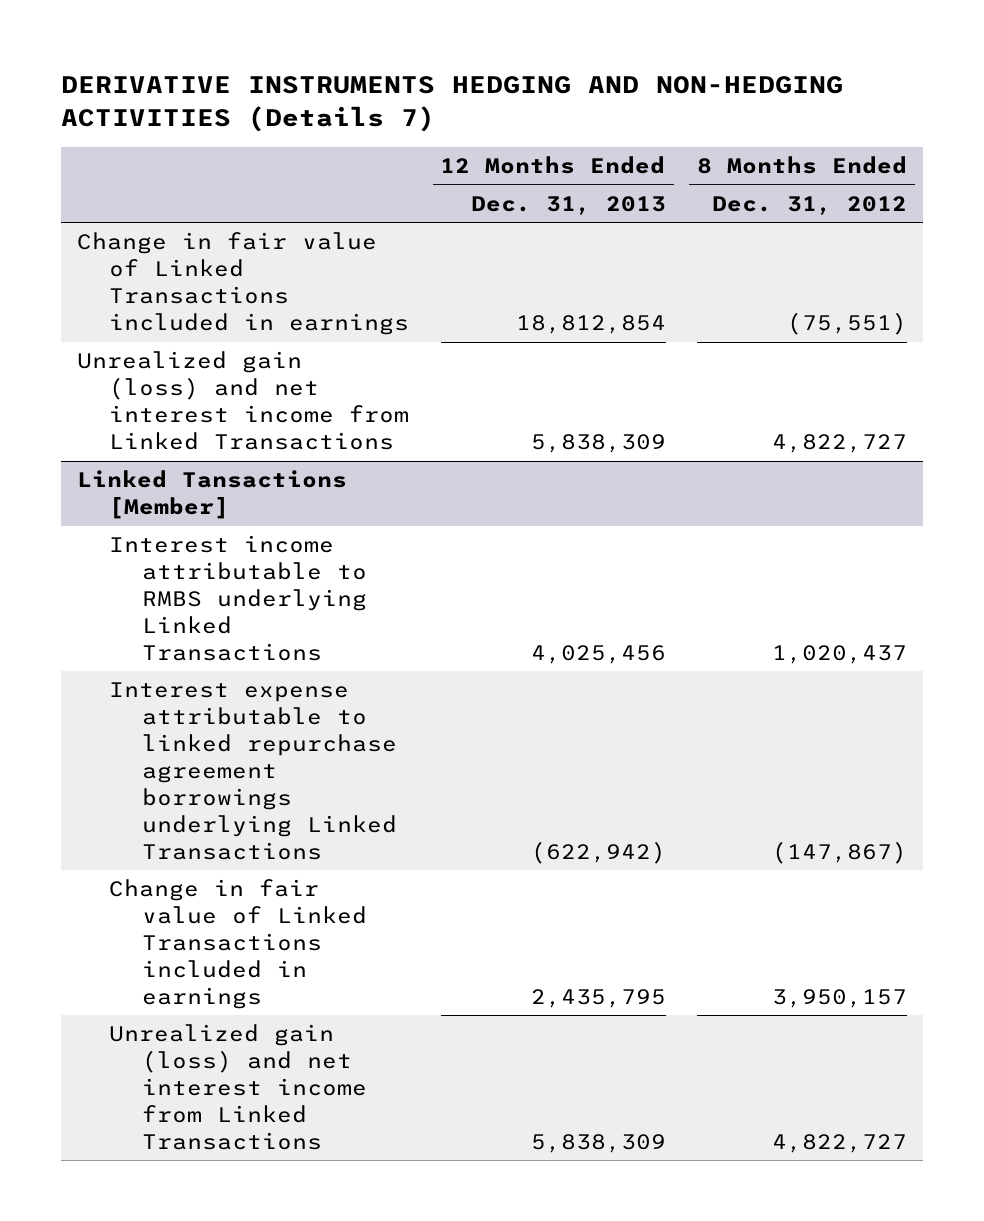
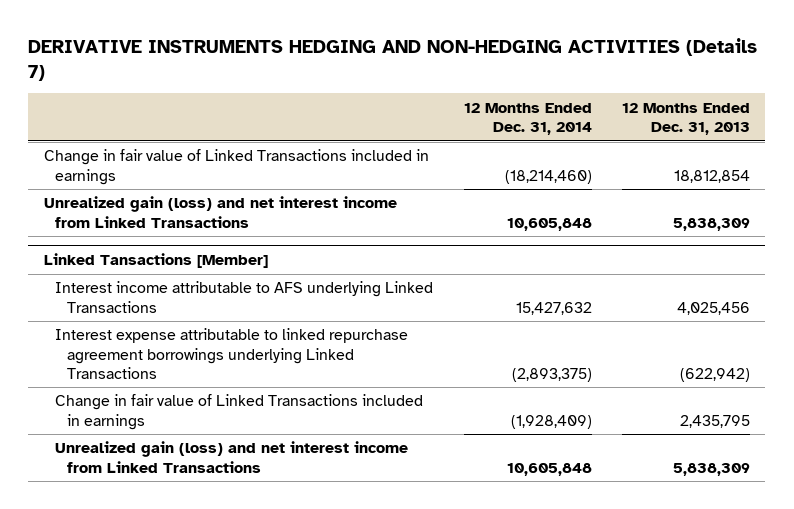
- | 12 Months Ended Dec. 31, 2013 | 8 Months Ended Dec. 31, 2012
+ | 12 Months Ended Dec. 31, 2014 | 12 Months Ended Dec. 31, 2013
@ Linked Tansactions [Member]
- Interest income attributable to RMBS underlying Linked Transactions | 4,025,456 | 1,020,437
+ Interest income attributable to AFS underlying Linked Transactions | 15,427,632 | 4,025,456

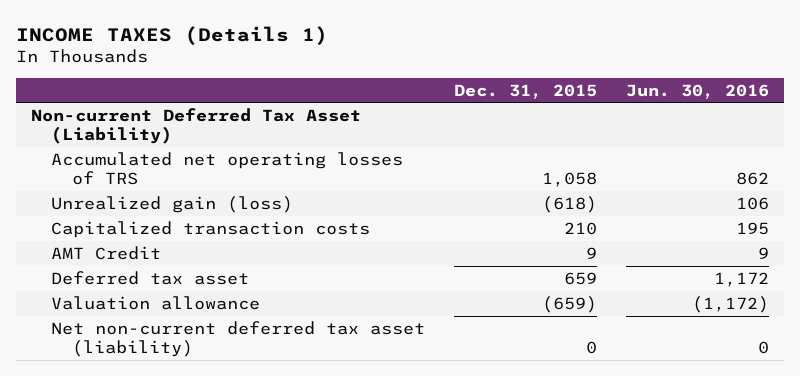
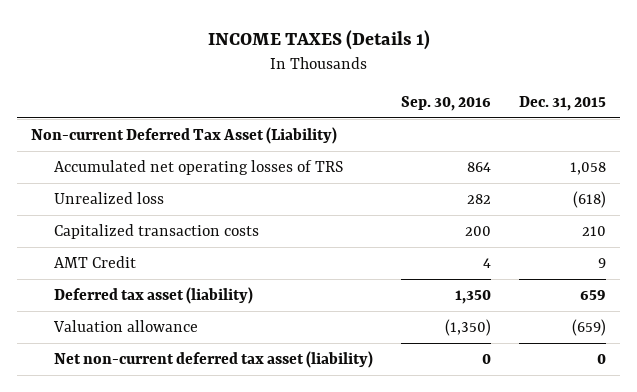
- | Dec. 31, 2015 | Jun. 30, 2016
+ | Sep. 30, 2016 | Dec. 31, 2015
- Unrealized gain (loss) | (618) | 106
+ Unrealized loss | 282 | (618)
- Deferred tax asset | 659 | 1,172
+ Deferred tax asset (liability) | 1,350 | 659

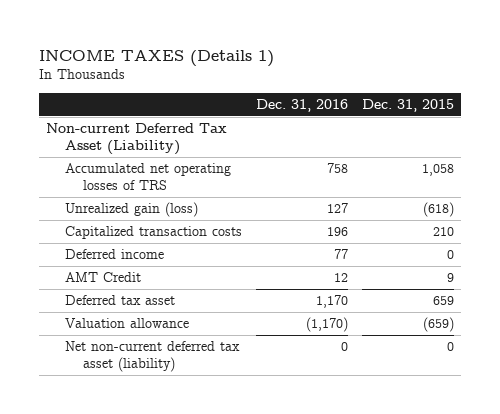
- | Sep. 30, 2016 | Dec. 31, 2015
+ | Dec. 31, 2016 | Dec. 31, 2015
- Unrealized loss | 282 | (618)
+ Unrealized gain (loss) | 127 | (618)
+ Deferred income | 77 | 0
- Deferred tax asset (liability) | 1,350 | 659
+ Deferred tax asset | 1,170 | 659

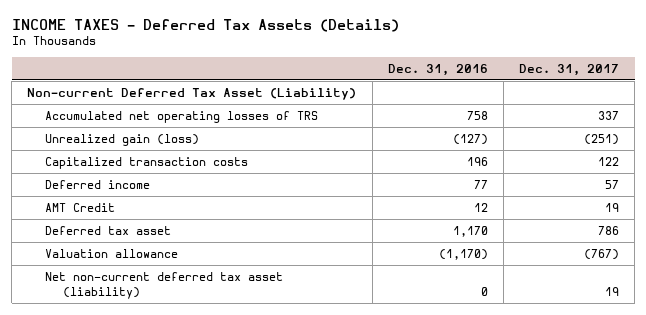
- INCOME TAXES (Details 1)
+ INCOME TAXES - Deferred Tax Assets (Details)
- | Dec. 31, 2016 | Dec. 31, 2015
+ | Dec. 31, 2016 | Dec. 31, 2017
- Unrealized gain (loss) | 127 | (618)
+ Unrealized gain (loss) | (127) | (251)

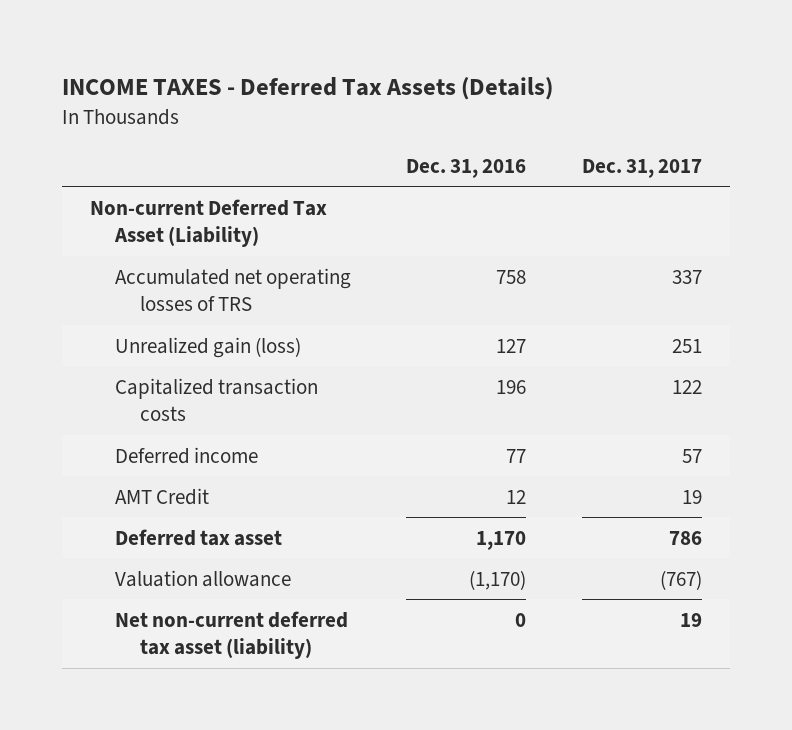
- Unrealized gain (loss) | (127) | (251)
+ Unrealized gain (loss) | 127 | 251

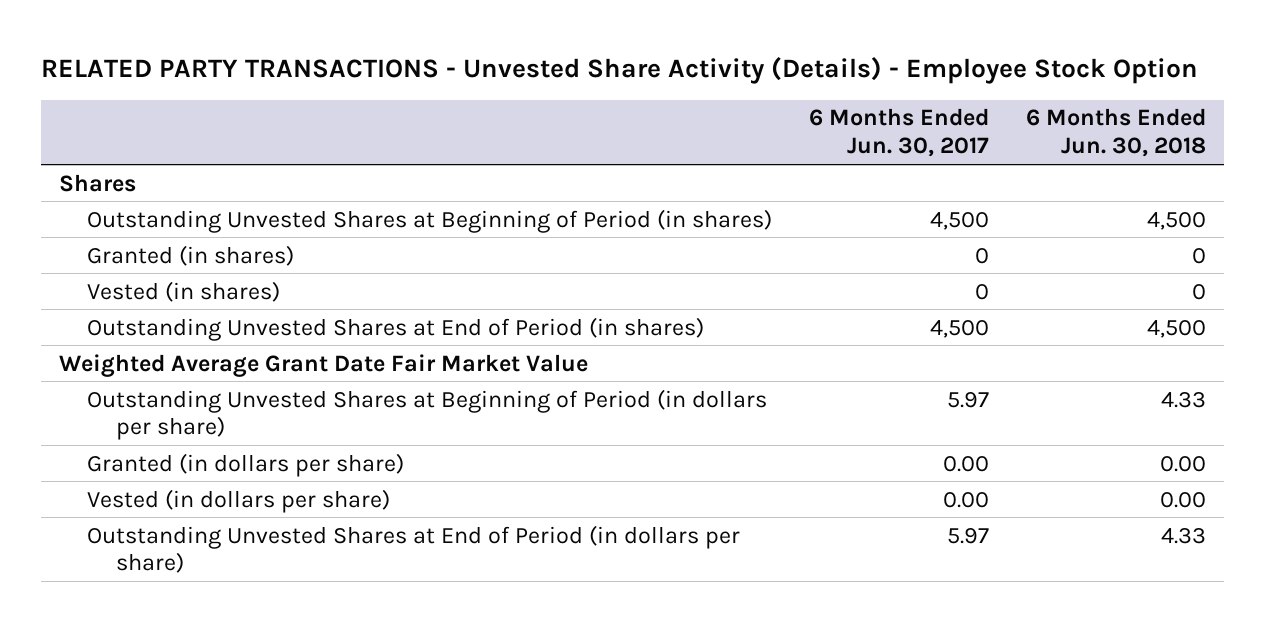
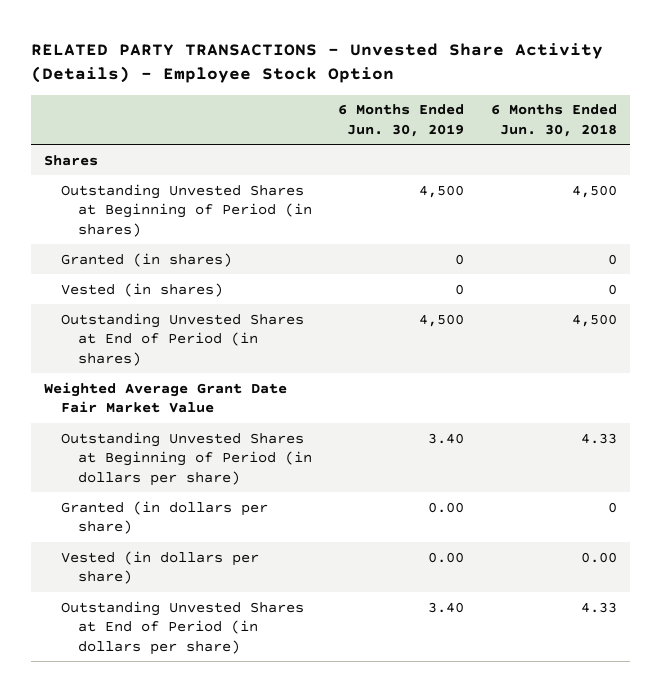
- | 6 Months Ended Jun. 30, 2017 | 6 Months Ended Jun. 30, 2018
+ | 6 Months Ended Jun. 30, 2019 | 6 Months Ended Jun. 30, 2018
- Granted (in dollars per share) | 0.00 | 0.00
+ Granted (in dollars per share) | 0.00 | 0

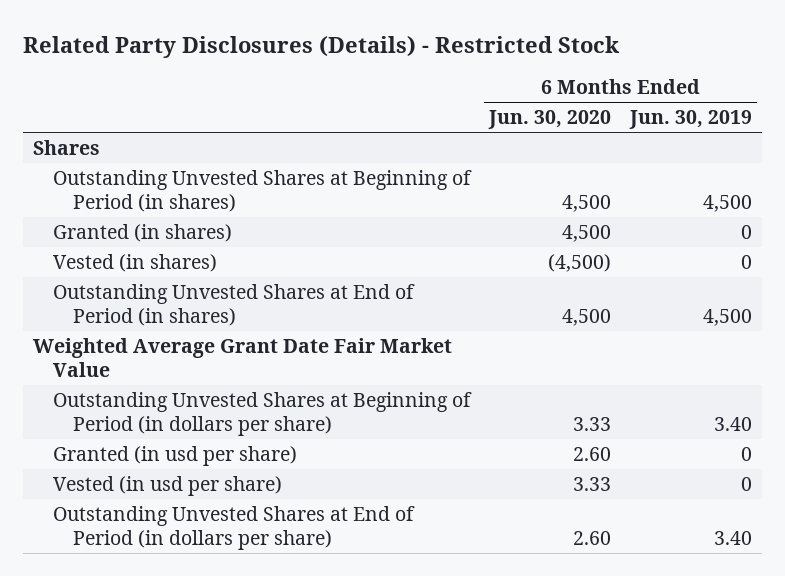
- RELATED PARTY TRANSACTIONS - Unvested Share Activity (Details) - Employee Stock Option
+ Related Party Disclosures (Details) - Restricted Stock
- | 6 Months Ended Jun. 30, 2019 | 6 Months Ended Jun. 30, 2018
+ | 6 Months Ended Jun. 30, 2020 | 6 Months Ended Jun. 30, 2019
- Granted (in dollars per share) | 0.00 | 0
- Vested (in dollars per share) | 0.00 | 0.00
+ Granted (in usd per share) | 2.60 | 0
+ Vested (in usd per share) | 3.33 | 0

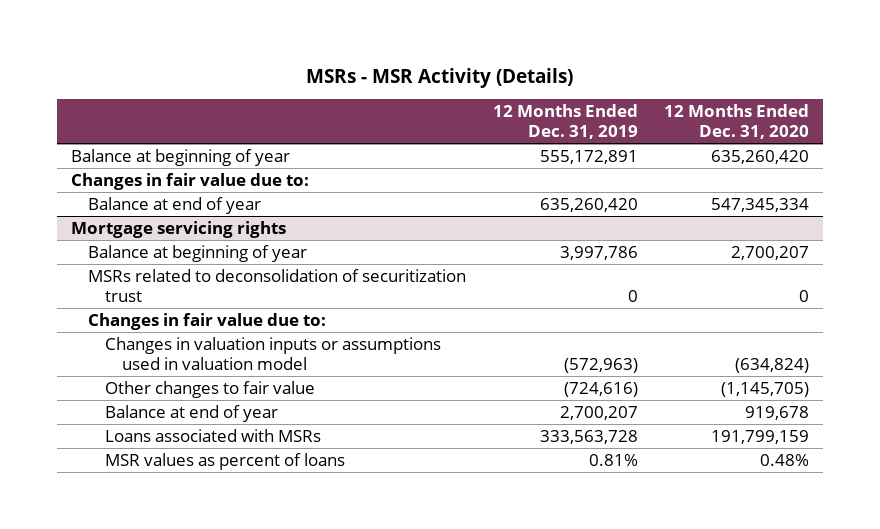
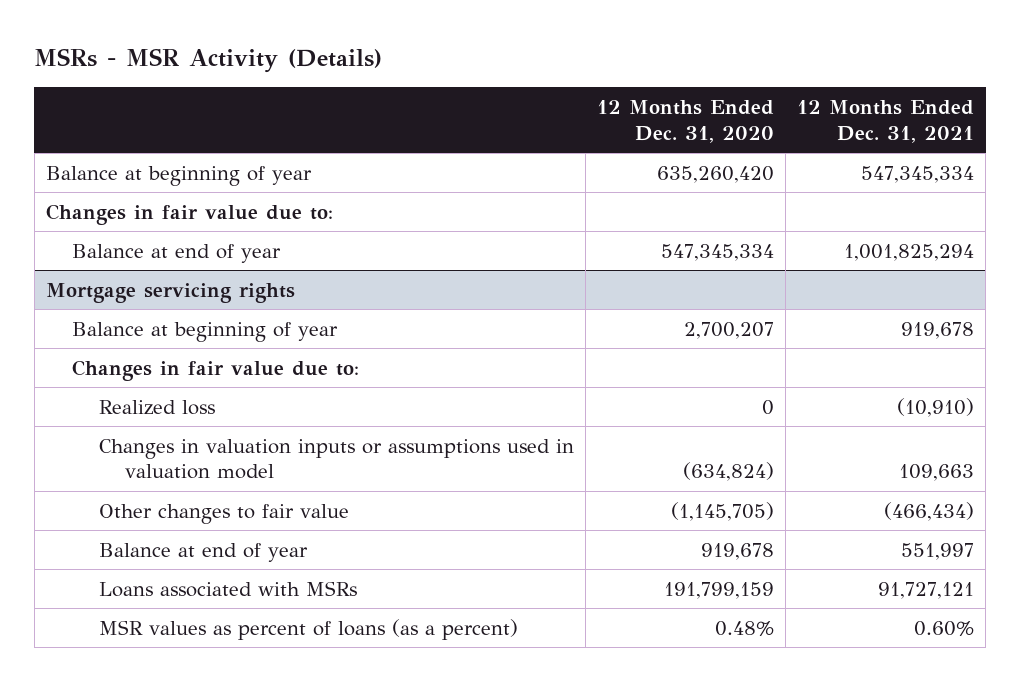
- | 12 Months Ended Dec. 31, 2019 | 12 Months Ended Dec. 31, 2020
+ | 12 Months Ended Dec. 31, 2020 | 12 Months Ended Dec. 31, 2021
@ Mortgage servicing rights
- MSRs related to deconsolidation of securitization trust | 0 | 0
+ Realized loss | 0 | (10,910)
- MSR values as percent of loans | 0.81% | 0.48%
+ MSR values as percent of loans (as a percent) | 0.48% | 0.60%

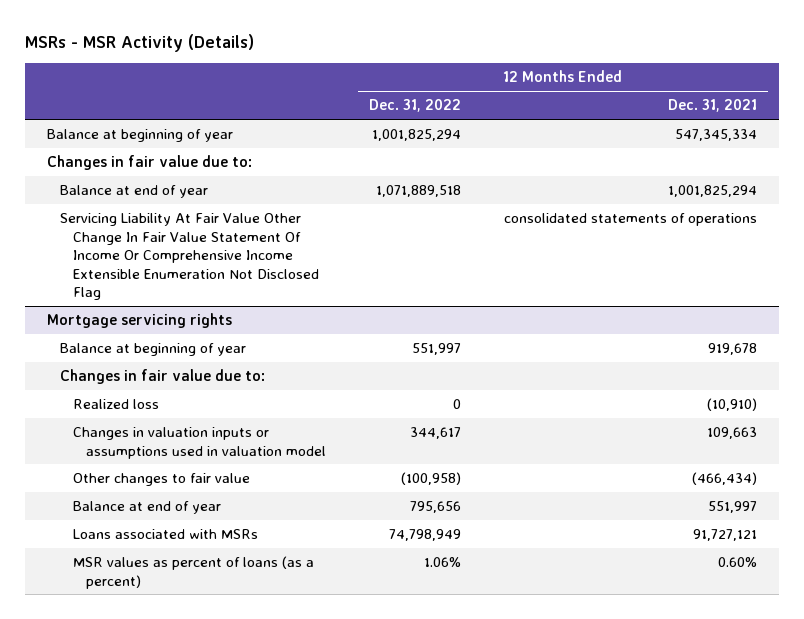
- | 12 Months Ended Dec. 31, 2020 | 12 Months Ended Dec. 31, 2021
+ | 12 Months Ended Dec. 31, 2022 | 12 Months Ended Dec. 31, 2021
+ Servicing Liability At Fair Value Other Change In Fair Value Statement Of Income Or Comprehensive Income Extensible Enumeration Not Disclosed Flag | | consolidated statements of operations

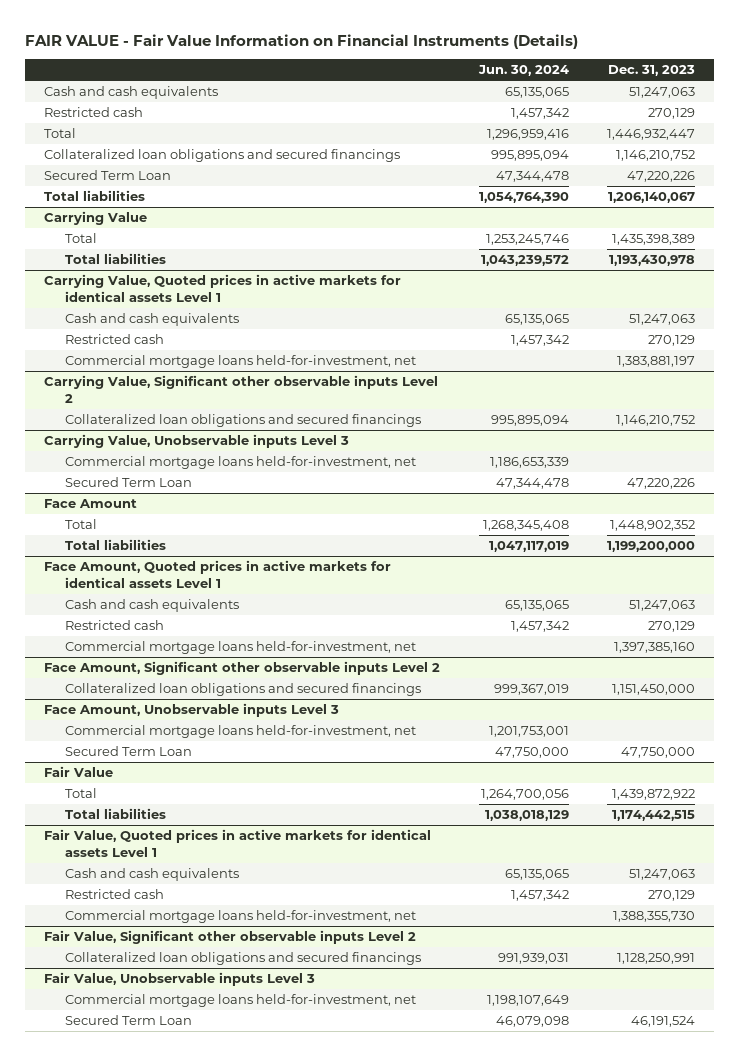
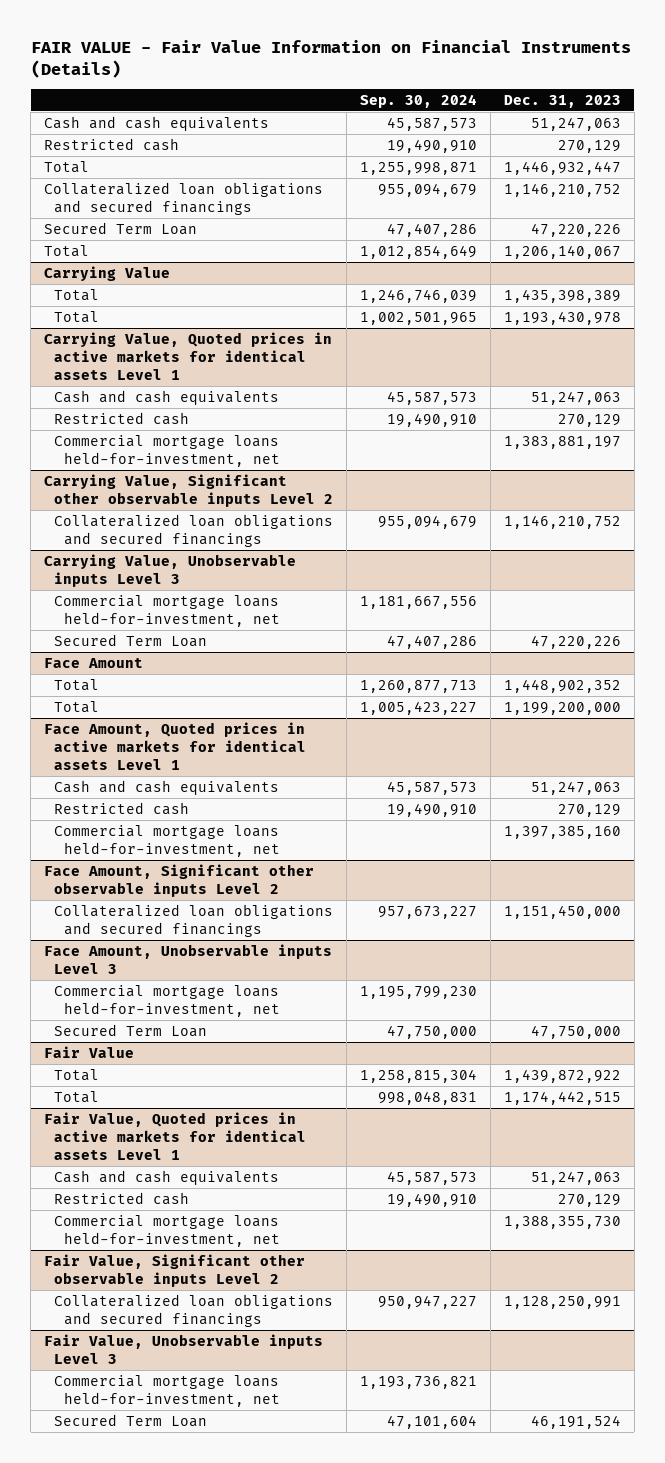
- | Jun. 30, 2024 | Dec. 31, 2023
+ | Sep. 30, 2024 | Dec. 31, 2023
- Total liabilities | 1,054,764,390 | 1,206,140,067
+ Total | 1,012,854,649 | 1,206,140,067
@ Carrying Value
- Total liabilities | 1,043,239,572 | 1,193,430,978
+ Total | 1,002,501,965 | 1,193,430,978
@ Face Amount
- Total liabilities | 1,047,117,019 | 1,199,200,000
+ Total | 1,005,423,227 | 1,199,200,000
@ Fair Value
- Total liabilities | 1,038,018,129 | 1,174,442,515
+ Total | 998,048,831 | 1,174,442,515

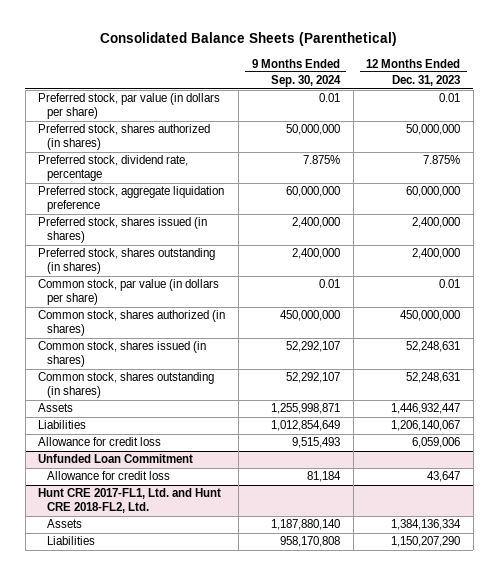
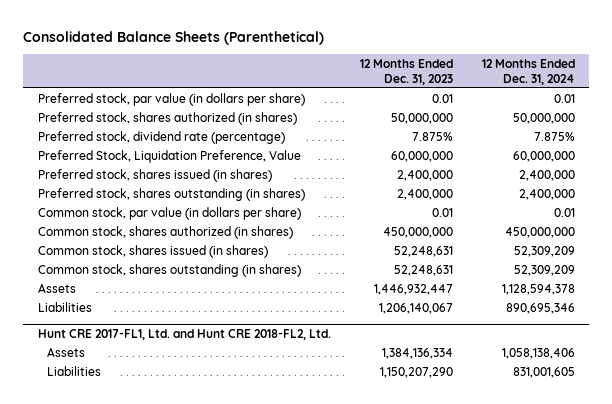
- | 9 Months Ended Sep. 30, 2024 | 12 Months Ended Dec. 31, 2023
+ | 12 Months Ended Dec. 31, 2023 | 12 Months Ended Dec. 31, 2024
- Preferred stock, dividend rate, percentage | 7.875% | 7.875%
- Preferred stock, aggregate liquidation preference | 60,000,000 | 60,000,000
+ Preferred stock, dividend rate (percentage) | 7.875% | 7.875%
+ Preferred Stock, Liquidation Preference, Value | 60,000,000 | 60,000,000
- Allowance for credit loss | 9,515,493 | 6,059,006
- Unfunded Loan Commitment
- Allowance for credit loss | 81,184 | 43,647

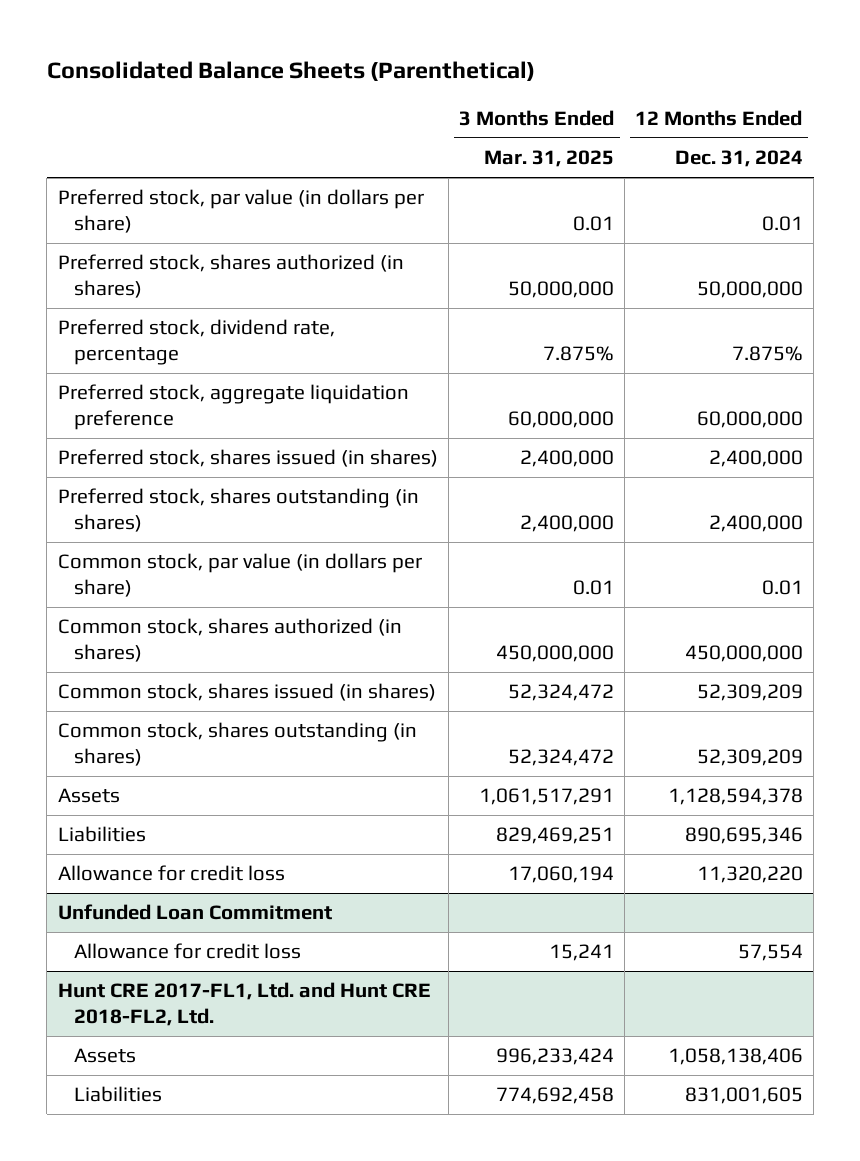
- | 12 Months Ended Dec. 31, 2023 | 12 Months Ended Dec. 31, 2024
+ | 3 Months Ended Mar. 31, 2025 | 12 Months Ended Dec. 31, 2024
- Preferred stock, dividend rate (percentage) | 7.875% | 7.875%
- Preferred Stock, Liquidation Preference, Value | 60,000,000 | 60,000,000
+ Preferred stock, dividend rate, percentage | 7.875% | 7.875%
+ Preferred stock, aggregate liquidation preference | 60,000,000 | 60,000,000
+ Allowance for credit loss | 17,060,194 | 11,320,220
+ Unfunded Loan Commitment
+ Allowance for credit loss | 15,241 | 57,554

